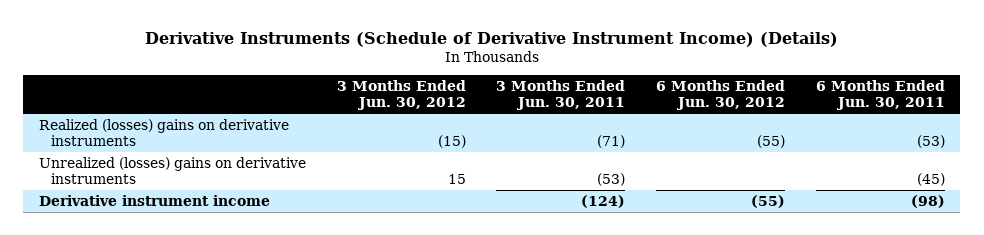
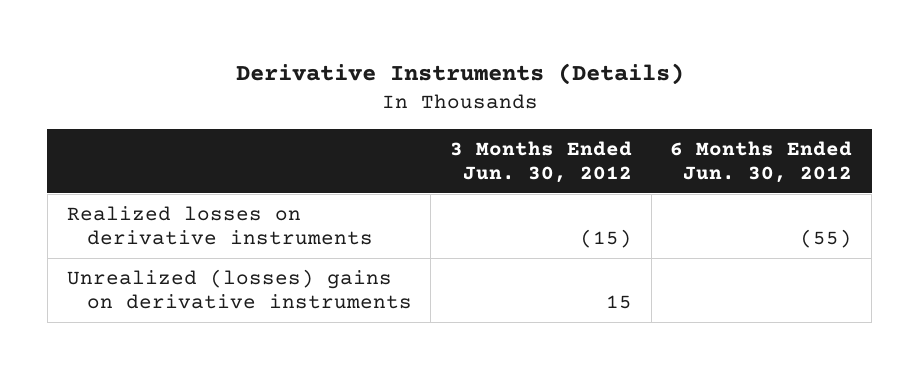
- Derivative Instruments (Schedule of Derivative Instrument Income) (Details)
+ Derivative Instruments (Details)
- | 3 Months Ended Jun. 30, 2012 | 3 Months Ended Jun. 30, 2011 | 6 Months Ended Jun. 30, 2012 | 6 Months Ended Jun. 30, 2011
+ | 3 Months Ended Jun. 30, 2012 | 6 Months Ended Jun. 30, 2012
- Realized (losses) gains on derivative instruments | (15) | (71) | (55) | (53)
+ Realized losses on derivative instruments | (15) | (55)
- Derivative instrument income | | (124) | (55) | (98)

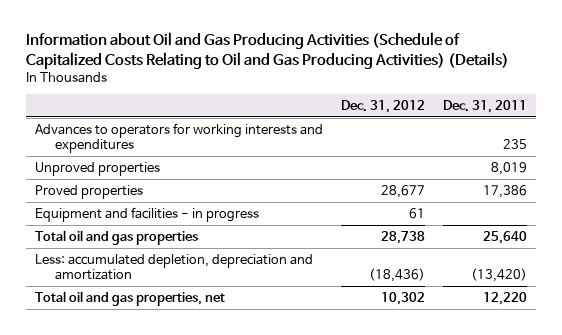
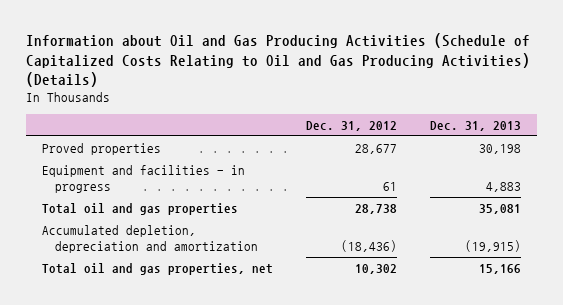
- | Dec. 31, 2012 | Dec. 31, 2011
+ | Dec. 31, 2012 | Dec. 31, 2013
- Advances to operators for working interests and expenditures | | 235
- Unproved properties | | 8,019
- Less: accumulated depletion, depreciation and amortization | (18,436) | (13,420)
+ Accumulated depletion, depreciation and amortization | (18,436) | (19,915)

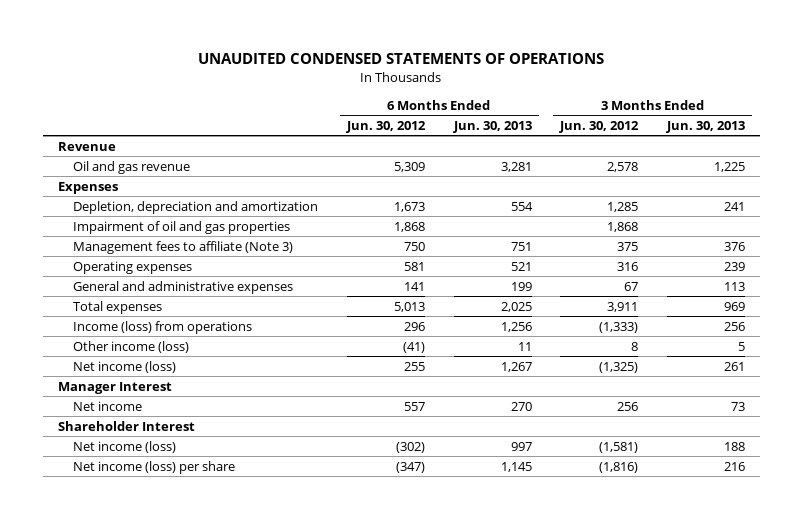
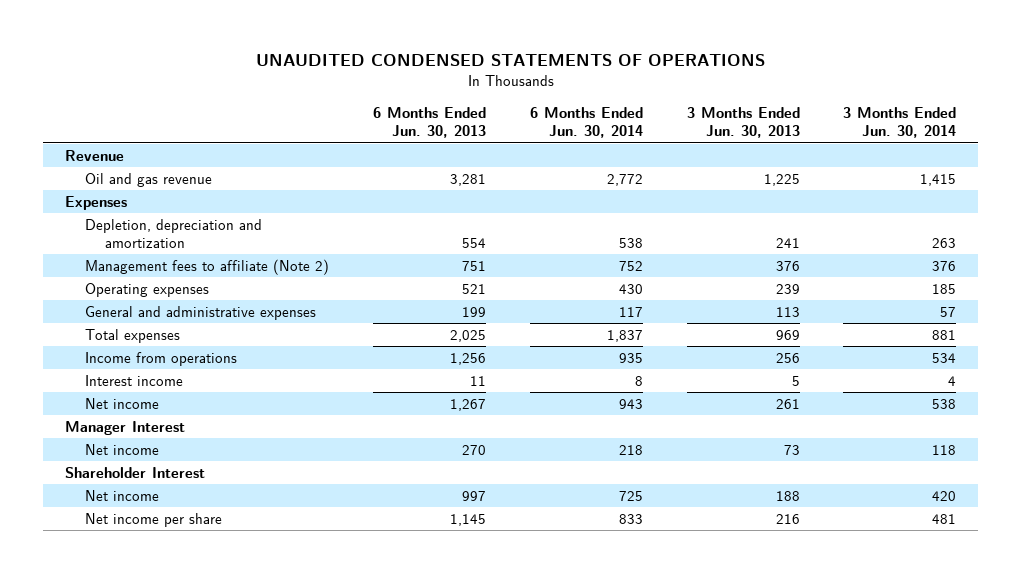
- | 6 Months Ended Jun. 30, 2012 | 6 Months Ended Jun. 30, 2013 | 3 Months Ended Jun. 30, 2012 | 3 Months Ended Jun. 30, 2013
+ | 6 Months Ended Jun. 30, 2013 | 6 Months Ended Jun. 30, 2014 | 3 Months Ended Jun. 30, 2013 | 3 Months Ended Jun. 30, 2014
- Impairment of oil and gas properties | 1,868 | | 1,868 |
- Management fees to affiliate (Note 3) | 750 | 751 | 375 | 376
+ Management fees to affiliate (Note 2) | 751 | 752 | 376 | 376
- Income (loss) from operations | 296 | 1,256 | (1,333) | 256
- Other income (loss) | (41) | 11 | 8 | 5
- Net income (loss) | 255 | 1,267 | (1,325) | 261
+ Income from operations | 1,256 | 935 | 256 | 534
+ Interest income | 11 | 8 | 5 | 4
+ Net income | 1,267 | 943 | 261 | 538
- Net income (loss) | (302) | 997 | (1,581) | 188
- Net income (loss) per share | (347) | 1,145 | (1,816) | 216
+ Net income | 997 | 725 | 188 | 420
+ Net income per share | 1,145 | 833 | 216 | 481

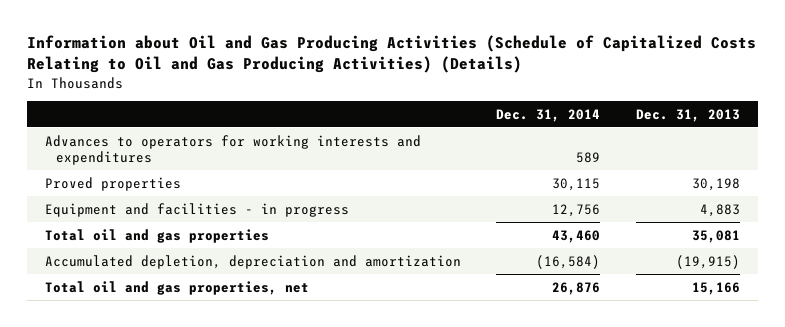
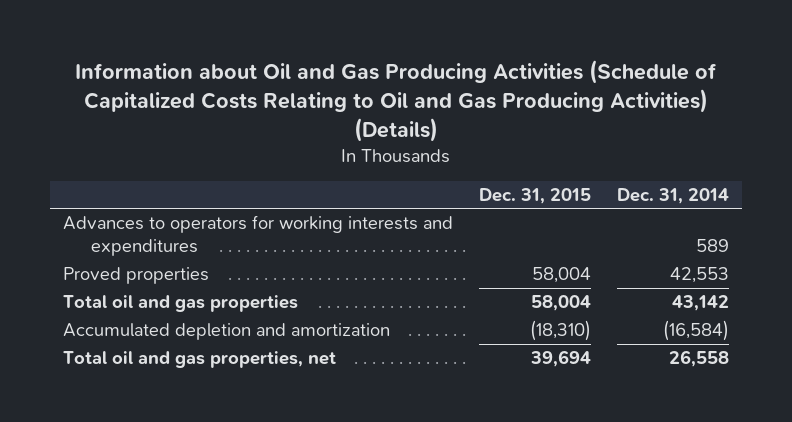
- | Dec. 31, 2014 | Dec. 31, 2013
+ | Dec. 31, 2015 | Dec. 31, 2014
- Proved properties | 30,115 | 30,198
- Equipment and facilities - in progress | 12,756 | 4,883
- Total oil and gas properties | 43,460 | 35,081
- Accumulated depletion, depreciation and amortization | (16,584) | (19,915)
- Total oil and gas properties, net | 26,876 | 15,166
+ Proved properties | 58,004 | 42,553
+ Total oil and gas properties | 58,004 | 43,142
+ Accumulated depletion and amortization | (18,310) | (16,584)
+ Total oil and gas properties, net | 39,694 | 26,558

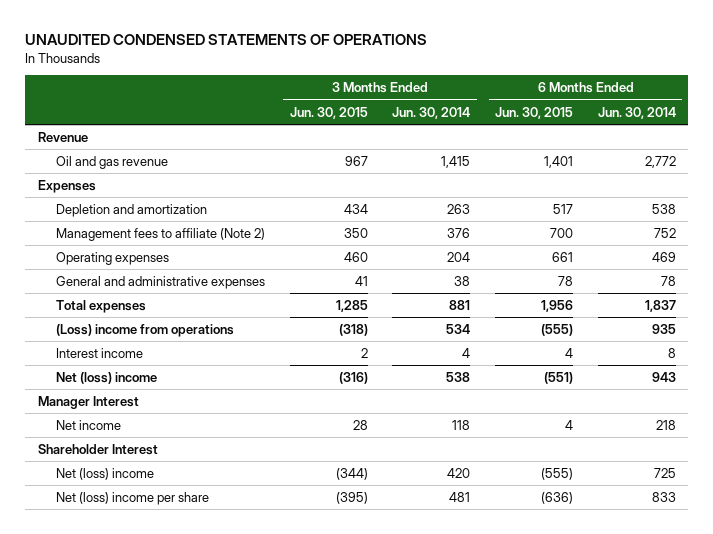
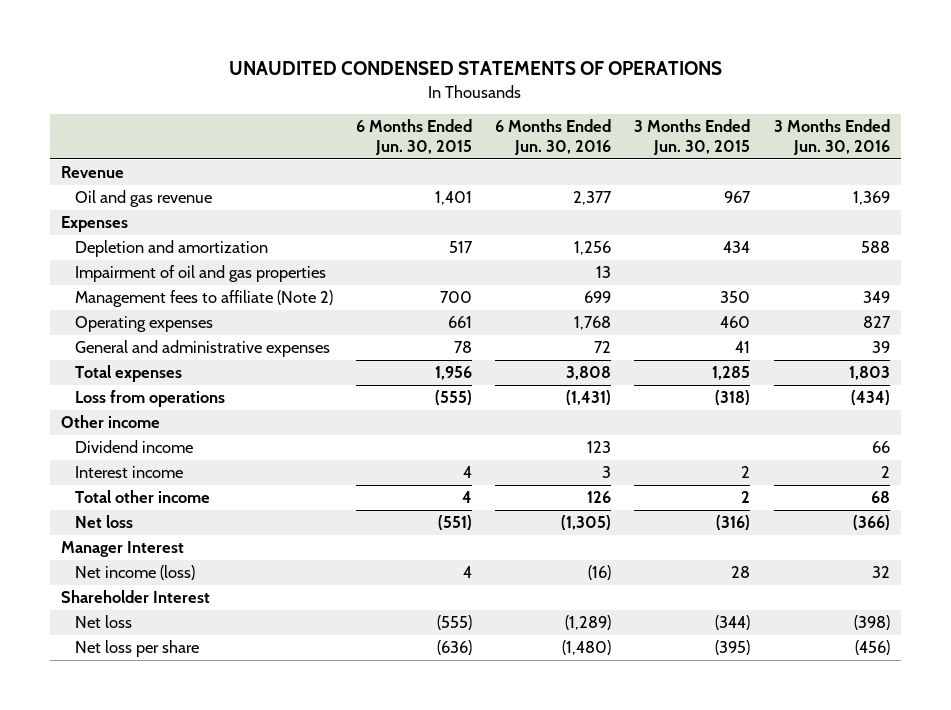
- | 3 Months Ended Jun. 30, 2015 | 3 Months Ended Jun. 30, 2014 | 6 Months Ended Jun. 30, 2015 | 6 Months Ended Jun. 30, 2014
+ | 6 Months Ended Jun. 30, 2015 | 6 Months Ended Jun. 30, 2016 | 3 Months Ended Jun. 30, 2015 | 3 Months Ended Jun. 30, 2016
+ Impairment of oil and gas properties | | 13 | |
- (Loss) income from operations | (318) | 534 | (555) | 935
+ Loss from operations | (555) | (1,431) | (318) | (434)
+ Other income
+ Dividend income | | 123 | | 66
- Net (loss) income | (316) | 538 | (551) | 943
+ Total other income | 4 | 126 | 2 | 68
+ Net loss | (551) | (1,305) | (316) | (366)
- Net income | 28 | 118 | 4 | 218
+ Net income (loss) | 4 | (16) | 28 | 32
- Net (loss) income | (344) | 420 | (555) | 725
- Net (loss) income per share | (395) | 481 | (636) | 833
+ Net loss | (555) | (1,289) | (344) | (398)
+ Net loss per share | (636) | (1,480) | (395) | (456)

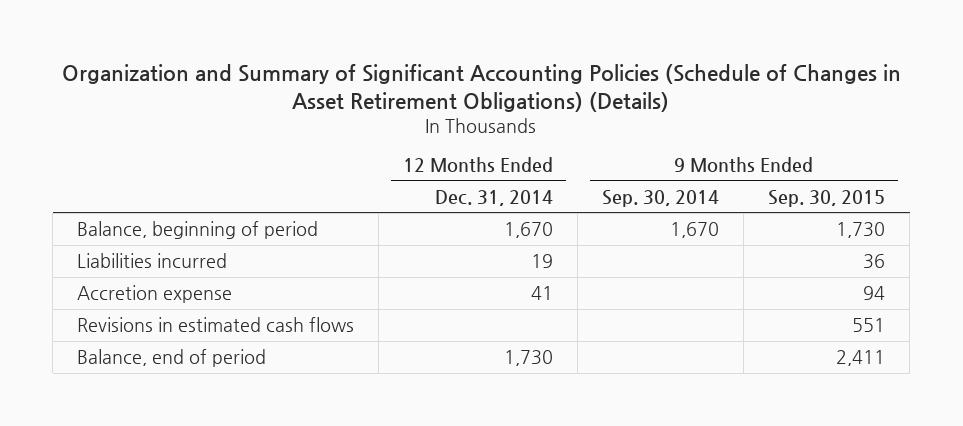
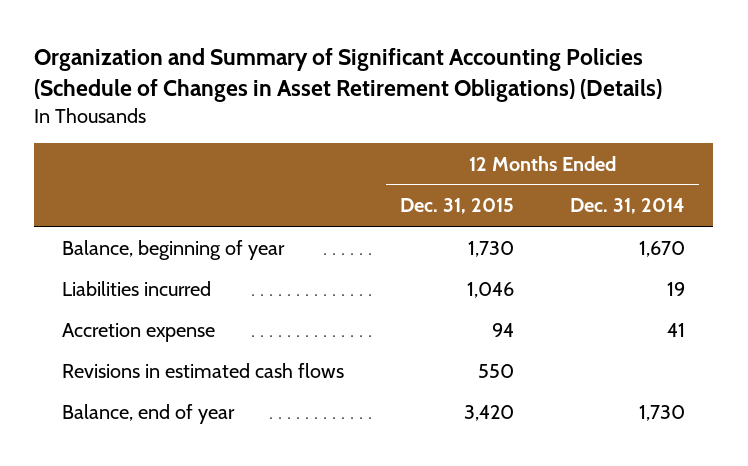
- | 12 Months Ended Dec. 31, 2014 | 9 Months Ended Sep. 30, 2014 | 9 Months Ended Sep. 30, 2015
+ | 12 Months Ended Dec. 31, 2015 | 12 Months Ended Dec. 31, 2014
- Balance, beginning of period | 1,670 | 1,670 | 1,730
+ Balance, beginning of year | 1,730 | 1,670
- Balance, end of period | 1,730 | | 2,411
+ Balance, end of year | 3,420 | 1,730

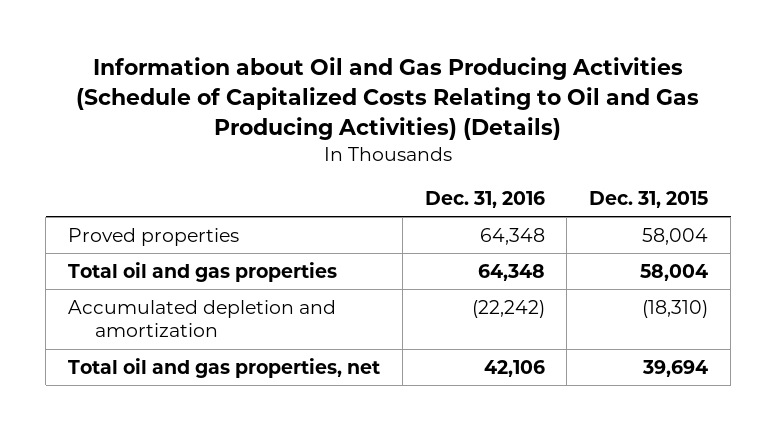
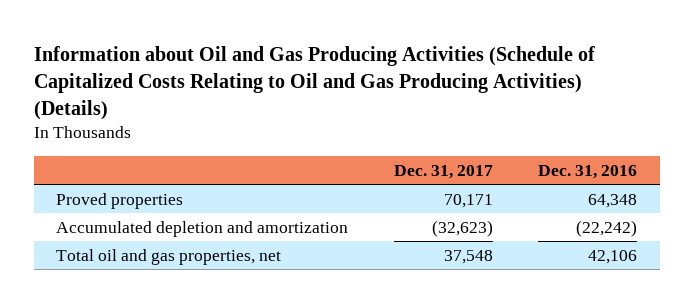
- | Dec. 31, 2016 | Dec. 31, 2015
+ | Dec. 31, 2017 | Dec. 31, 2016
- Total oil and gas properties | 64,348 | 58,004

